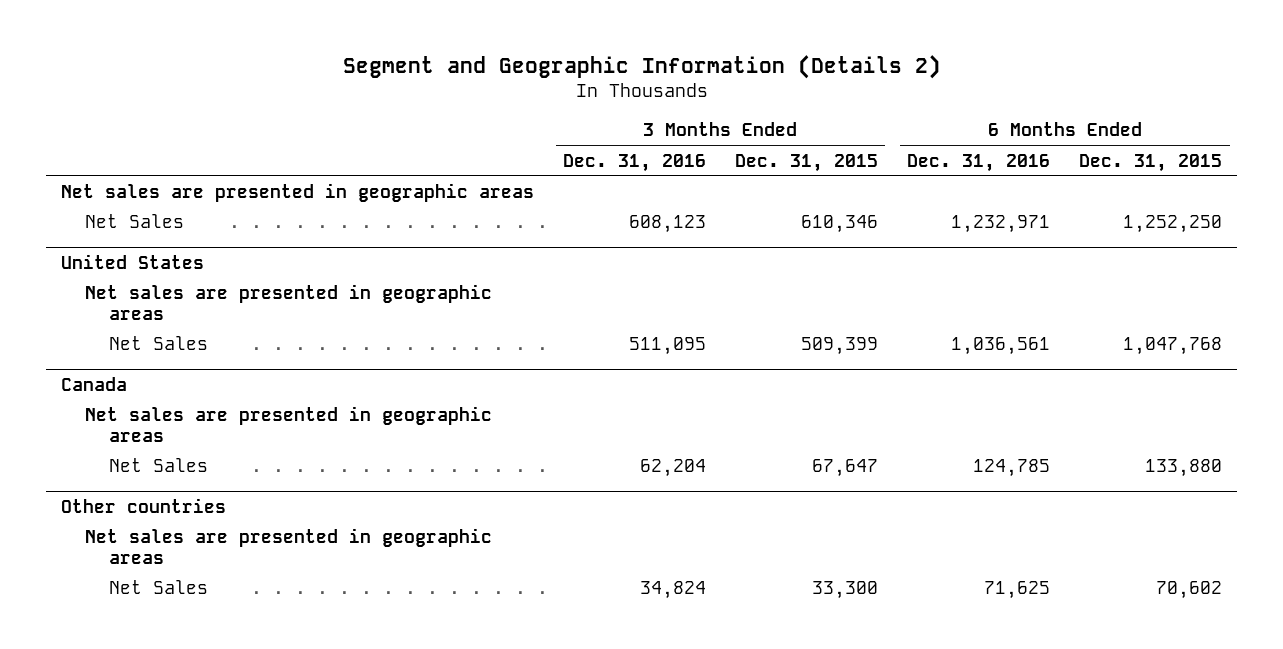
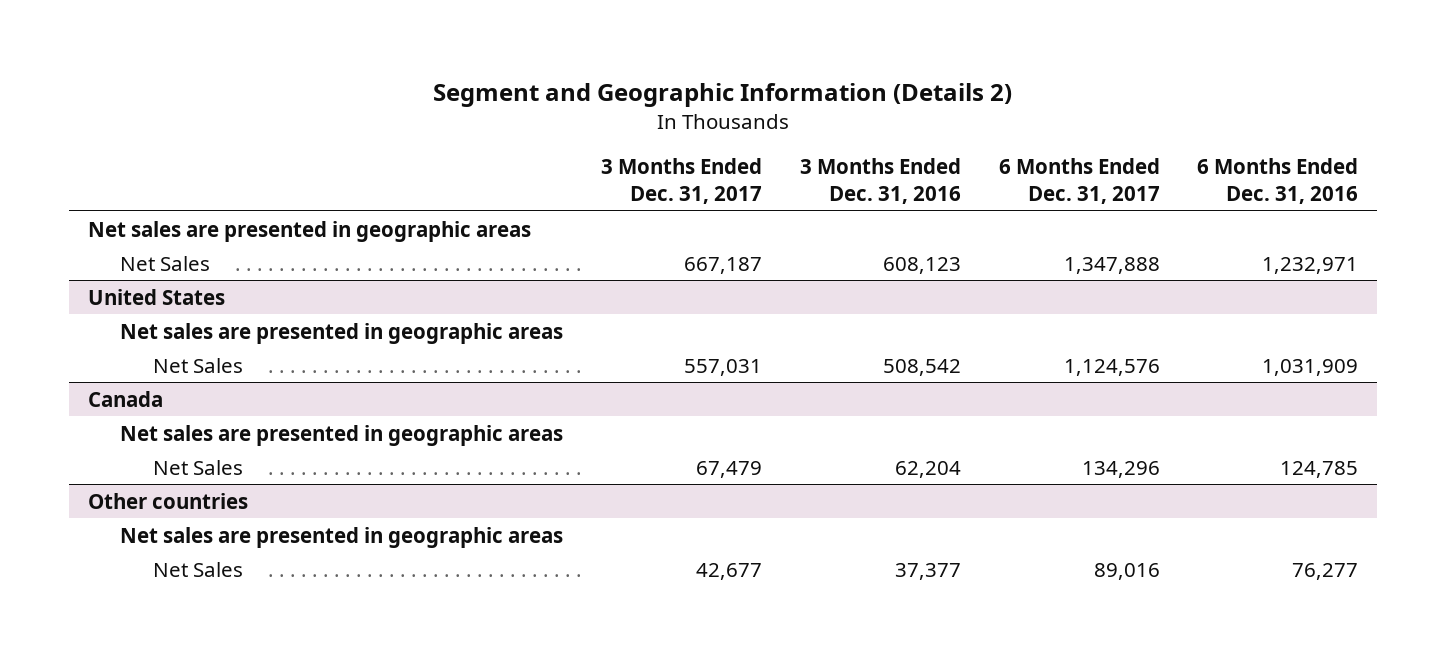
- | 3 Months Ended Dec. 31, 2016 | 3 Months Ended Dec. 31, 2015 | 6 Months Ended Dec. 31, 2016 | 6 Months Ended Dec. 31, 2015
+ | 3 Months Ended Dec. 31, 2017 | 3 Months Ended Dec. 31, 2016 | 6 Months Ended Dec. 31, 2017 | 6 Months Ended Dec. 31, 2016
@ United States
- Net Sales | 511,095 | 509,399 | 1,036,561 | 1,047,768
+ Net Sales | 557,031 | 508,542 | 1,124,576 | 1,031,909
@ Other countries
- Net Sales | 34,824 | 33,300 | 71,625 | 70,602
+ Net Sales | 42,677 | 37,377 | 89,016 | 76,277

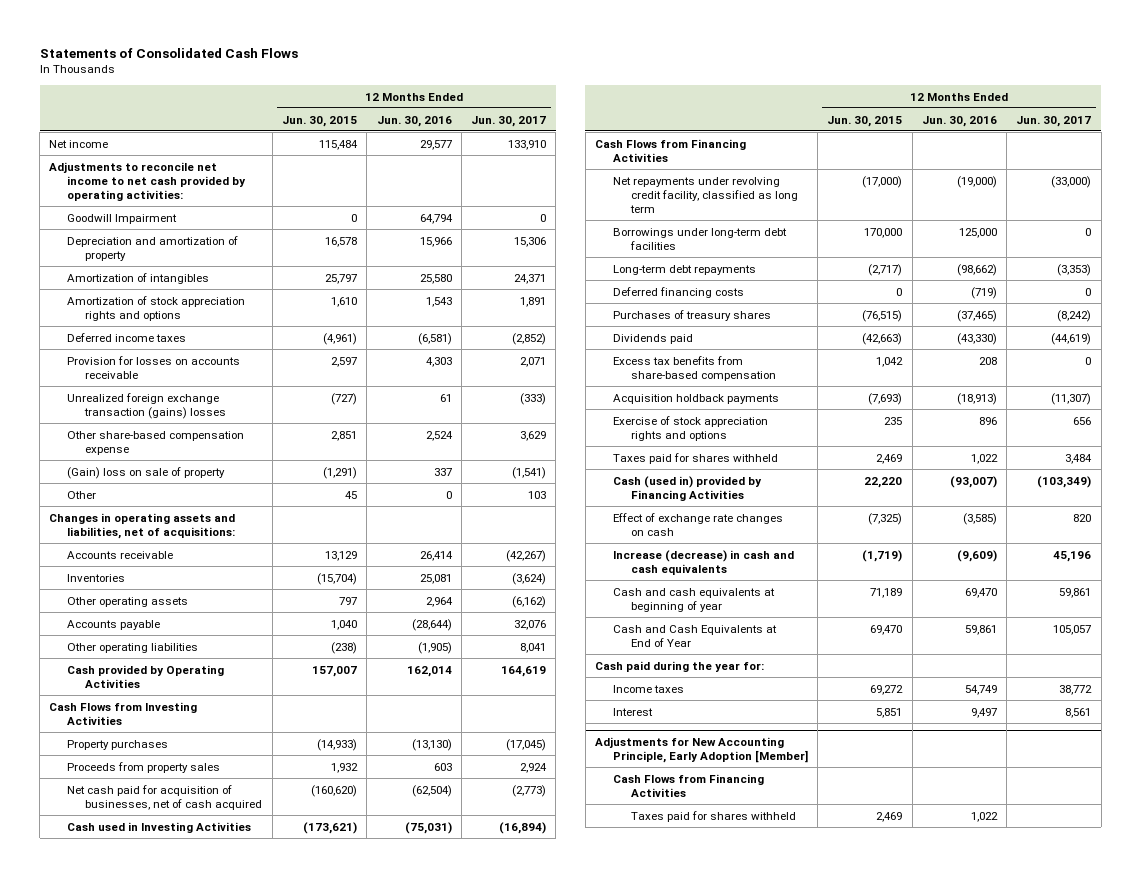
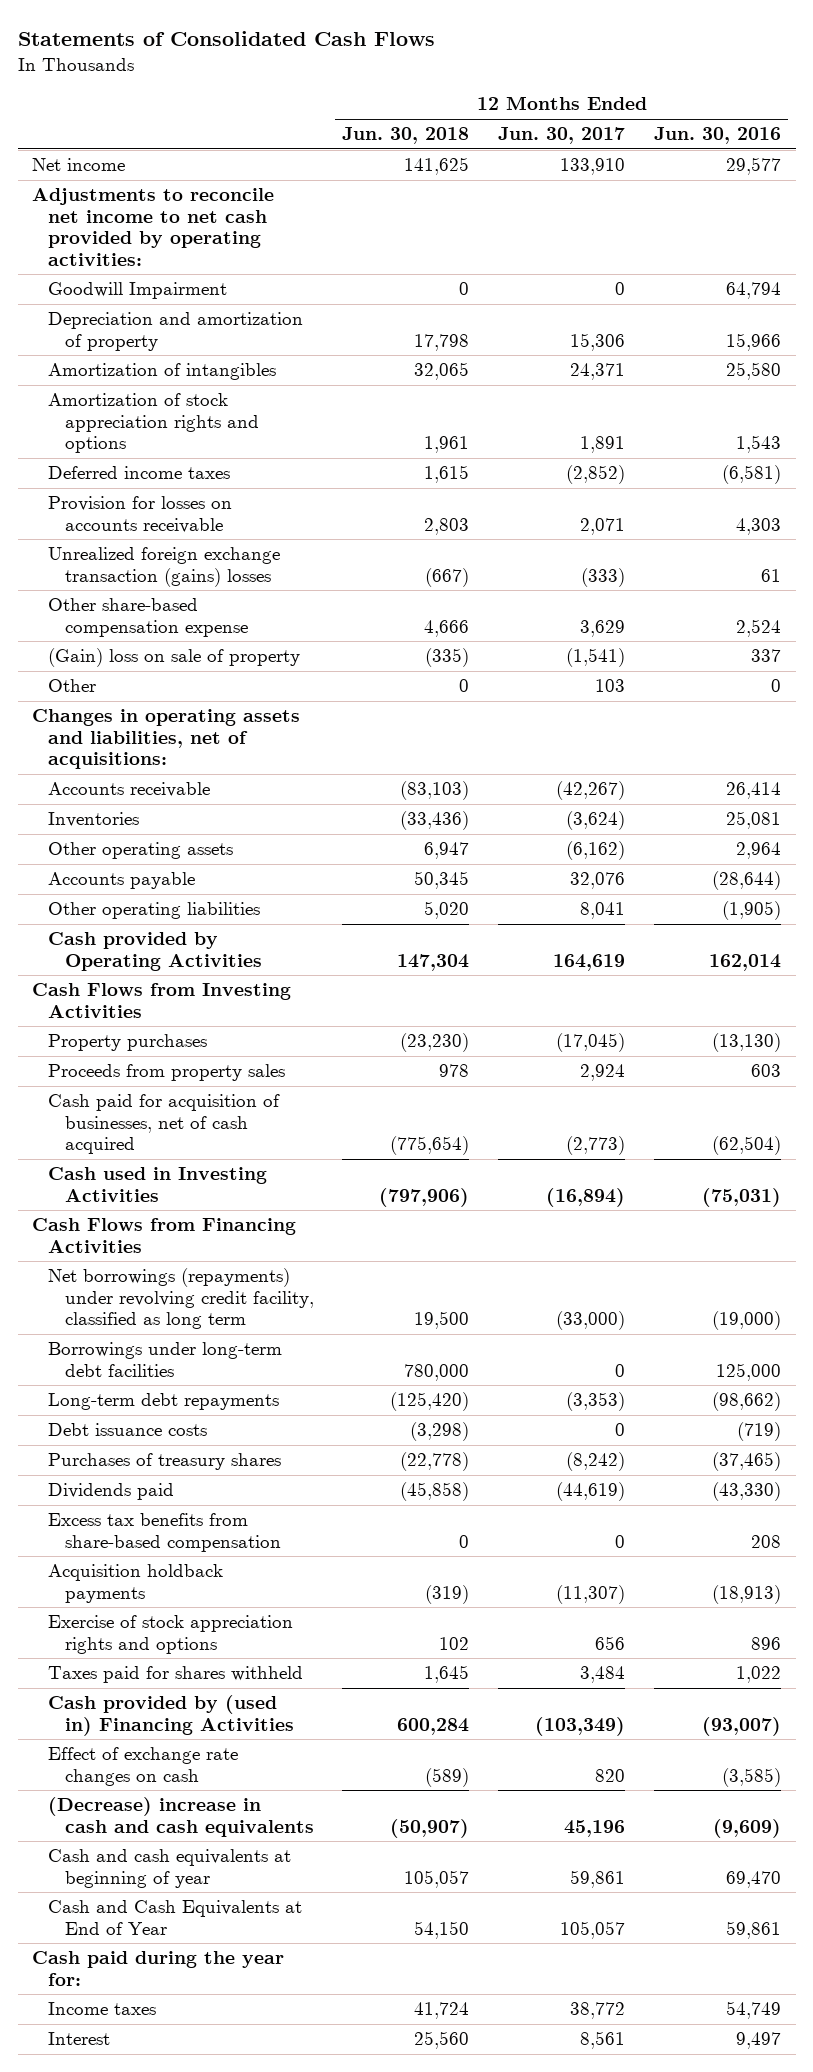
- | 12 Months Ended Jun. 30, 2015 | 12 Months Ended Jun. 30, 2016 | 12 Months Ended Jun. 30, 2017
+ | 12 Months Ended Jun. 30, 2018 | 12 Months Ended Jun. 30, 2017 | 12 Months Ended Jun. 30, 2016
- Net cash paid for acquisition of businesses, net of cash acquired | (160,620) | (62,504) | (2,773)
+ Cash paid for acquisition of businesses, net of cash acquired | (775,654) | (2,773) | (62,504)
- Net repayments under revolving credit facility, classified as long term | (17,000) | (19,000) | (33,000)
+ Net borrowings (repayments) under revolving credit facility, classified as long term | 19,500 | (33,000) | (19,000)
- Deferred financing costs | 0 | (719) | 0
+ Debt issuance costs | (3,298) | 0 | (719)
- Cash (used in) provided by Financing Activities | 22,220 | (93,007) | (103,349)
+ Cash provided by (used in) Financing Activities | 600,284 | (103,349) | (93,007)
- Increase (decrease) in cash and cash equivalents | (1,719) | (9,609) | 45,196
+ (Decrease) increase in cash and cash equivalents | (50,907) | 45,196 | (9,609)
- Adjustments for New Accounting Principle, Early Adoption [Member]
- Cash Flows from Financing Activities
- Taxes paid for shares withheld | 2,469 | 1,022 |

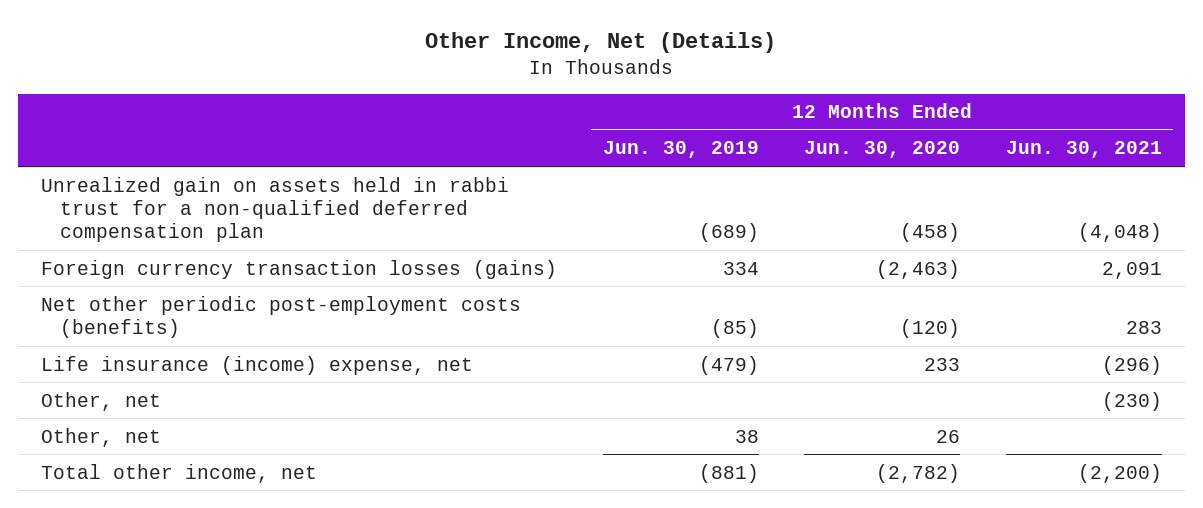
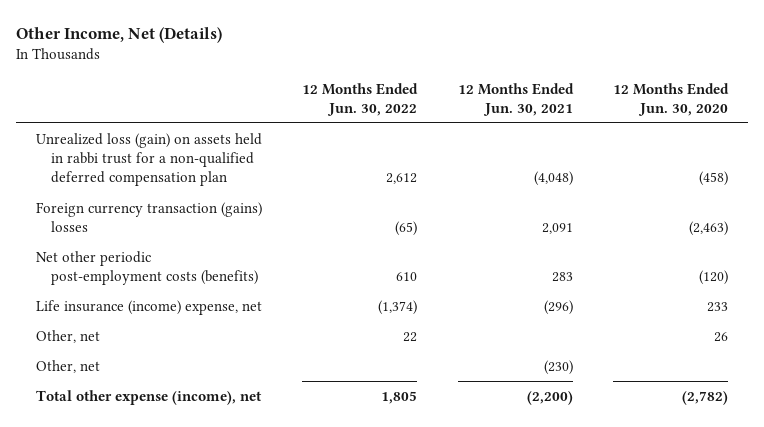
- | 12 Months Ended Jun. 30, 2019 | 12 Months Ended Jun. 30, 2020 | 12 Months Ended Jun. 30, 2021
+ | 12 Months Ended Jun. 30, 2022 | 12 Months Ended Jun. 30, 2021 | 12 Months Ended Jun. 30, 2020
- Unrealized gain on assets held in rabbi trust for a non-qualified deferred compensation plan | (689) | (458) | (4,048)
- Foreign currency transaction losses (gains) | 334 | (2,463) | 2,091
+ Unrealized loss (gain) on assets held in rabbi trust for a non-qualified deferred compensation plan | 2,612 | (4,048) | (458)
+ Foreign currency transaction (gains) losses | (65) | 2,091 | (2,463)
- Total other income, net | (881) | (2,782) | (2,200)
moved down: Other, net | | (230) |
+ Total other expense (income), net | 1,805 | (2,200) | (2,782)

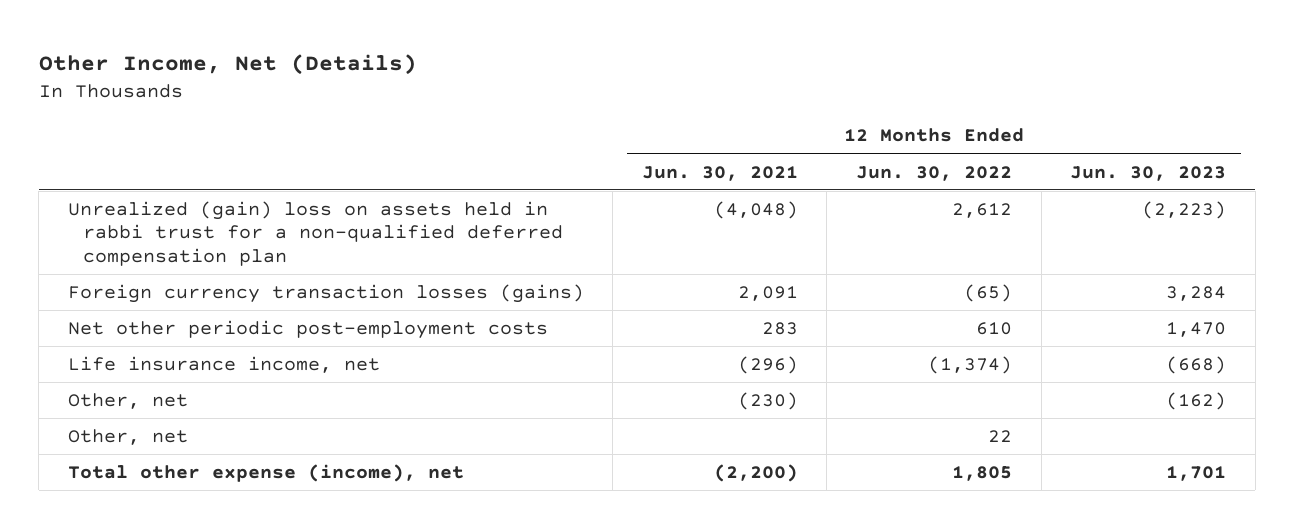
- | 12 Months Ended Jun. 30, 2022 | 12 Months Ended Jun. 30, 2021 | 12 Months Ended Jun. 30, 2020
+ | 12 Months Ended Jun. 30, 2021 | 12 Months Ended Jun. 30, 2022 | 12 Months Ended Jun. 30, 2023
- Unrealized loss (gain) on assets held in rabbi trust for a non-qualified deferred compensation plan | 2,612 | (4,048) | (458)
- Foreign currency transaction (gains) losses | (65) | 2,091 | (2,463)
- Net other periodic post-employment costs (benefits) | 610 | 283 | (120)
- Life insurance (income) expense, net | (1,374) | (296) | 233
+ Unrealized (gain) loss on assets held in rabbi trust for a non-qualified deferred compensation plan | (4,048) | 2,612 | (2,223)
+ Foreign currency transaction losses (gains) | 2,091 | (65) | 3,284
+ Net other periodic post-employment costs | 283 | 610 | 1,470
+ Life insurance income, net | (296) | (1,374) | (668)
moved down: Other, net | | 22 |

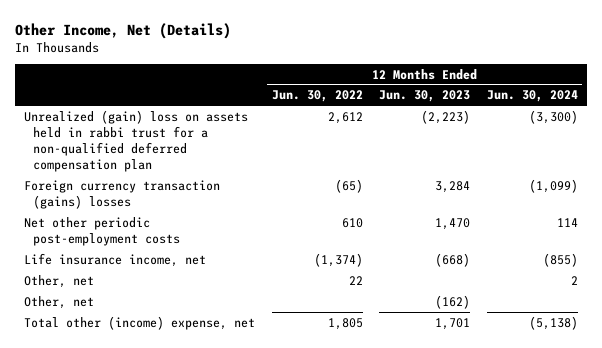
- | 12 Months Ended Jun. 30, 2021 | 12 Months Ended Jun. 30, 2022 | 12 Months Ended Jun. 30, 2023
+ | 12 Months Ended Jun. 30, 2022 | 12 Months Ended Jun. 30, 2023 | 12 Months Ended Jun. 30, 2024
- Foreign currency transaction losses (gains) | 2,091 | (65) | 3,284
+ Foreign currency transaction (gains) losses | (65) | 3,284 | (1,099)
- Total other expense (income), net | (2,200) | 1,805 | 1,701
moved down: Other, net | | (162) |
+ Total other (income) expense, net | 1,805 | 1,701 | (5,138)

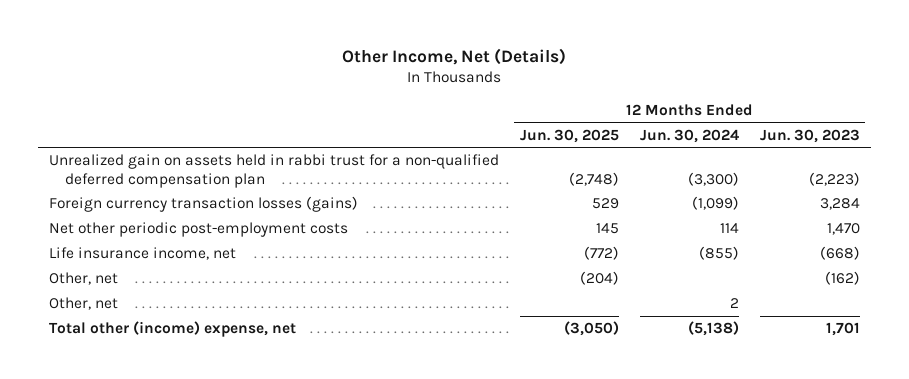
- | 12 Months Ended Jun. 30, 2022 | 12 Months Ended Jun. 30, 2023 | 12 Months Ended Jun. 30, 2024
+ | 12 Months Ended Jun. 30, 2025 | 12 Months Ended Jun. 30, 2024 | 12 Months Ended Jun. 30, 2023
- Unrealized (gain) loss on assets held in rabbi trust for a non-qualified deferred compensation plan | 2,612 | (2,223) | (3,300)
- Foreign currency transaction (gains) losses | (65) | 3,284 | (1,099)
+ Unrealized gain on assets held in rabbi trust for a non-qualified deferred compensation plan | (2,748) | (3,300) | (2,223)
+ Foreign currency transaction losses (gains) | 529 | (1,099) | 3,284
moved down: Other, net | | 2 |

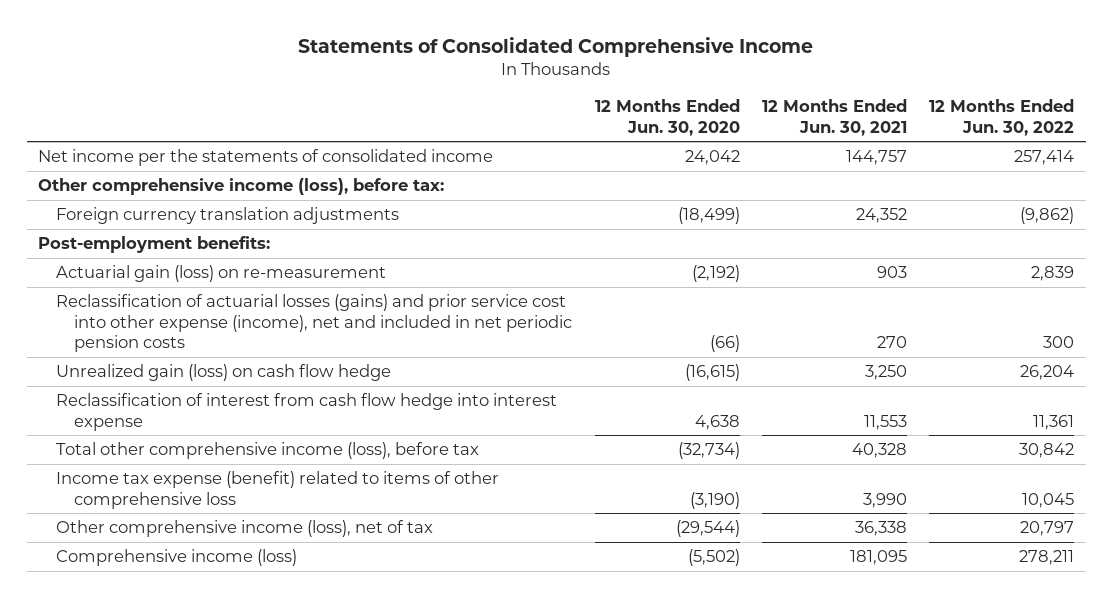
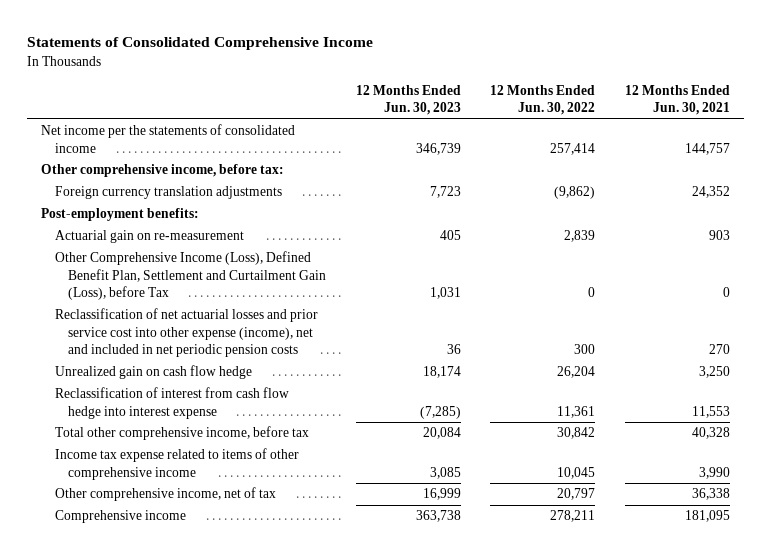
- | 12 Months Ended Jun. 30, 2020 | 12 Months Ended Jun. 30, 2021 | 12 Months Ended Jun. 30, 2022
+ | 12 Months Ended Jun. 30, 2023 | 12 Months Ended Jun. 30, 2022 | 12 Months Ended Jun. 30, 2021
- Other comprehensive income (loss), before tax:
+ Other comprehensive income, before tax:
- Actuarial gain (loss) on re-measurement | (2,192) | 903 | 2,839
- Reclassification of actuarial losses (gains) and prior service cost into other expense (income), net and included in net periodic pension costs | (66) | 270 | 300
- Unrealized gain (loss) on cash flow hedge | (16,615) | 3,250 | 26,204
+ Actuarial gain on re-measurement | 405 | 2,839 | 903
+ Other Comprehensive Income (Loss), Defined Benefit Plan, Settlement and Curtailment Gain (Loss), before Tax | 1,031 | 0 | 0
+ Reclassification of net actuarial losses and prior service cost into other expense (income), net and included in net periodic pension costs | 36 | 300 | 270
+ Unrealized gain on cash flow hedge | 18,174 | 26,204 | 3,250
- Total other comprehensive income (loss), before tax | (32,734) | 40,328 | 30,842
- Income tax expense (benefit) related to items of other comprehensive loss | (3,190) | 3,990 | 10,045
- Other comprehensive income (loss), net of tax | (29,544) | 36,338 | 20,797
- Comprehensive income (loss) | (5,502) | 181,095 | 278,211
+ Total other comprehensive income, before tax | 20,084 | 30,842 | 40,328
+ Income tax expense related to items of other comprehensive income | 3,085 | 10,045 | 3,990
+ Other comprehensive income, net of tax | 16,999 | 20,797 | 36,338
+ Comprehensive income | 363,738 | 278,211 | 181,095

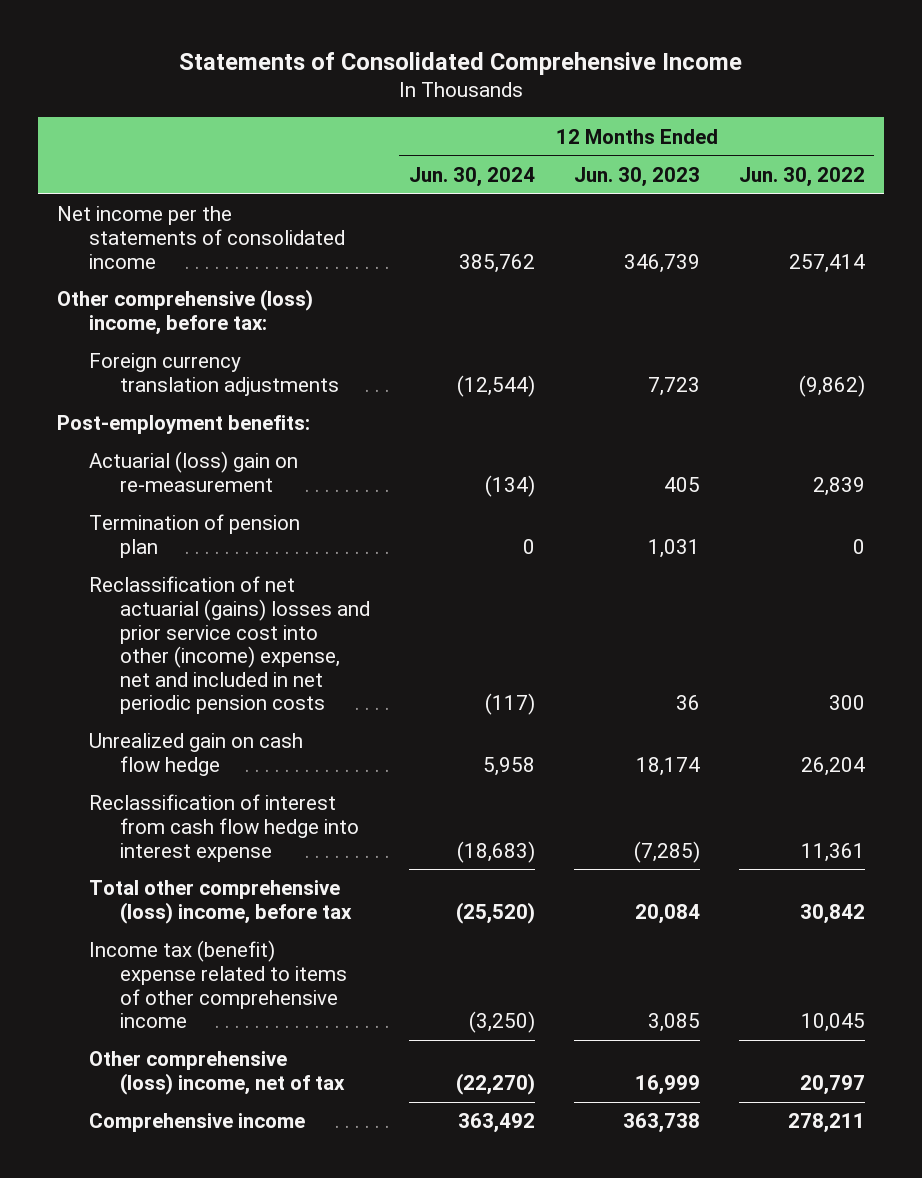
- | 12 Months Ended Jun. 30, 2023 | 12 Months Ended Jun. 30, 2022 | 12 Months Ended Jun. 30, 2021
+ | 12 Months Ended Jun. 30, 2024 | 12 Months Ended Jun. 30, 2023 | 12 Months Ended Jun. 30, 2022
- Other comprehensive income, before tax:
+ Other comprehensive (loss) income, before tax:
- Actuarial gain on re-measurement | 405 | 2,839 | 903
- Other Comprehensive Income (Loss), Defined Benefit Plan, Settlement and Curtailment Gain (Loss), before Tax | 1,031 | 0 | 0
- Reclassification of net actuarial losses and prior service cost into other expense (income), net and included in net periodic pension costs | 36 | 300 | 270
+ Actuarial (loss) gain on re-measurement | (134) | 405 | 2,839
+ Termination of pension plan | 0 | 1,031 | 0
+ Reclassification of net actuarial (gains) losses and prior service cost into other (income) expense, net and included in net periodic pension costs | (117) | 36 | 300
- Total other comprehensive income, before tax | 20,084 | 30,842 | 40,328
- Income tax expense related to items of other comprehensive income | 3,085 | 10,045 | 3,990
- Other comprehensive income, net of tax | 16,999 | 20,797 | 36,338
+ Total other comprehensive (loss) income, before tax | (25,520) | 20,084 | 30,842
+ Income tax (benefit) expense related to items of other comprehensive income | (3,250) | 3,085 | 10,045
+ Other comprehensive (loss) income, net of tax | (22,270) | 16,999 | 20,797

